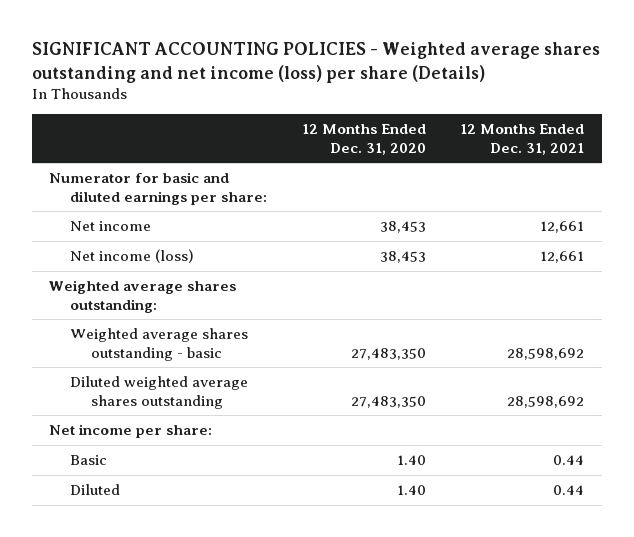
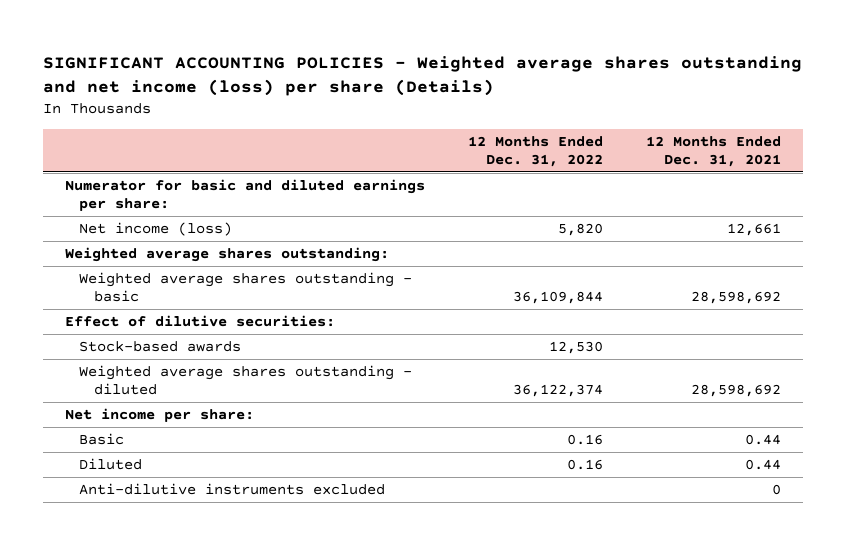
- | 12 Months Ended Dec. 31, 2020 | 12 Months Ended Dec. 31, 2021
+ | 12 Months Ended Dec. 31, 2022 | 12 Months Ended Dec. 31, 2021
- Net income | 38,453 | 12,661
- Diluted weighted average shares outstanding | 27,483,350 | 28,598,692
+ Effect of dilutive securities:
+ Stock-based awards | 12,530 |
+ Weighted average shares outstanding - diluted | 36,122,374 | 28,598,692
+ Anti-dilutive instruments excluded | | 0

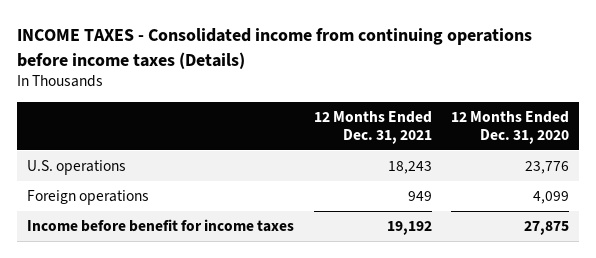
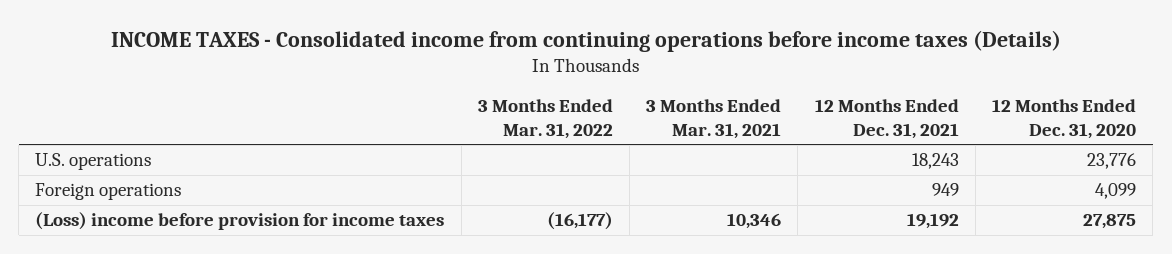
- | 12 Months Ended Dec. 31, 2021 | 12 Months Ended Dec. 31, 2020
+ | 3 Months Ended Mar. 31, 2022 | 3 Months Ended Mar. 31, 2021 | 12 Months Ended Dec. 31, 2021 | 12 Months Ended Dec. 31, 2020
- Income before benefit for income taxes | 19,192 | 27,875
+ (Loss) income before provision for income taxes | (16,177) | 10,346 | 19,192 | 27,875

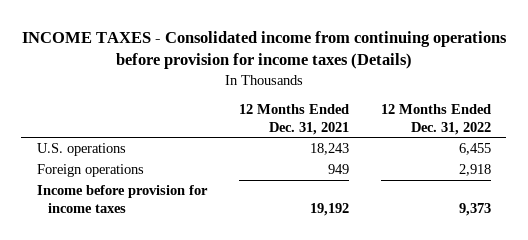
- INCOME TAXES - Consolidated income from continuing operations before income taxes (Details)
+ INCOME TAXES - Consolidated income from continuing operations before provision for income taxes (Details)
- | 3 Months Ended Mar. 31, 2022 | 3 Months Ended Mar. 31, 2021 | 12 Months Ended Dec. 31, 2021 | 12 Months Ended Dec. 31, 2020
+ | 12 Months Ended Dec. 31, 2021 | 12 Months Ended Dec. 31, 2022
- (Loss) income before provision for income taxes | (16,177) | 10,346 | 19,192 | 27,875
+ Income before provision for income taxes | 19,192 | 9,373

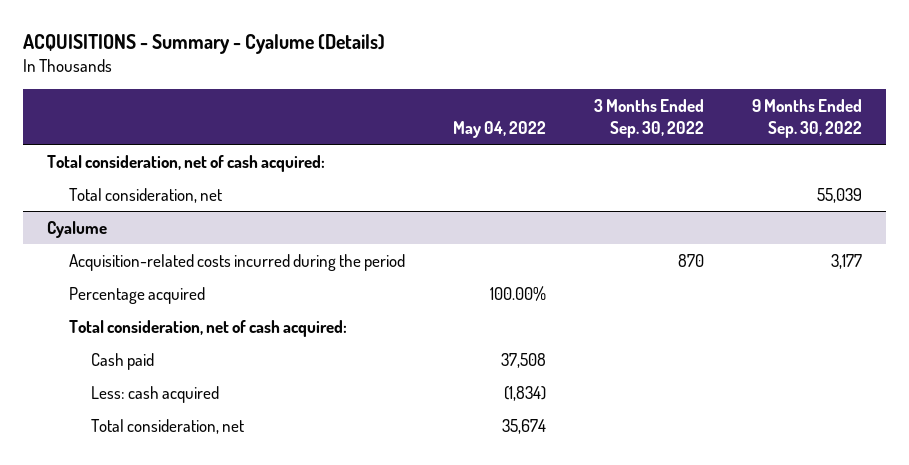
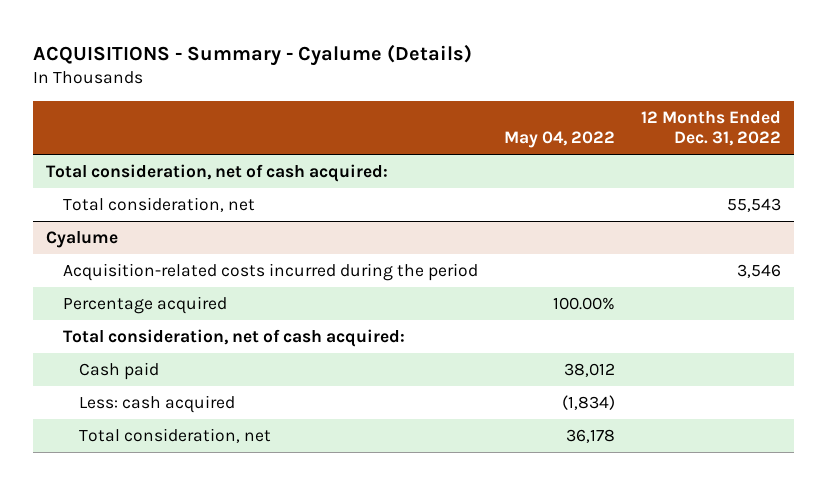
- | May 04, 2022 | 3 Months Ended Sep. 30, 2022 | 9 Months Ended Sep. 30, 2022
+ | May 04, 2022 | 12 Months Ended Dec. 31, 2022
@ Cyalume
- Cash paid | 37,508 | |
+ Cash paid | 38,012 |
- Total consideration, net | 35,674 | |
+ Total consideration, net | 36,178 |

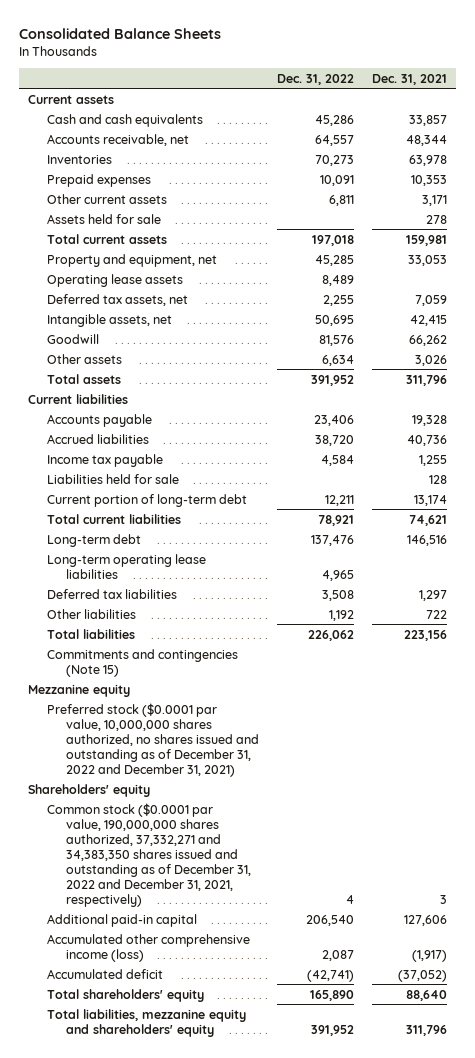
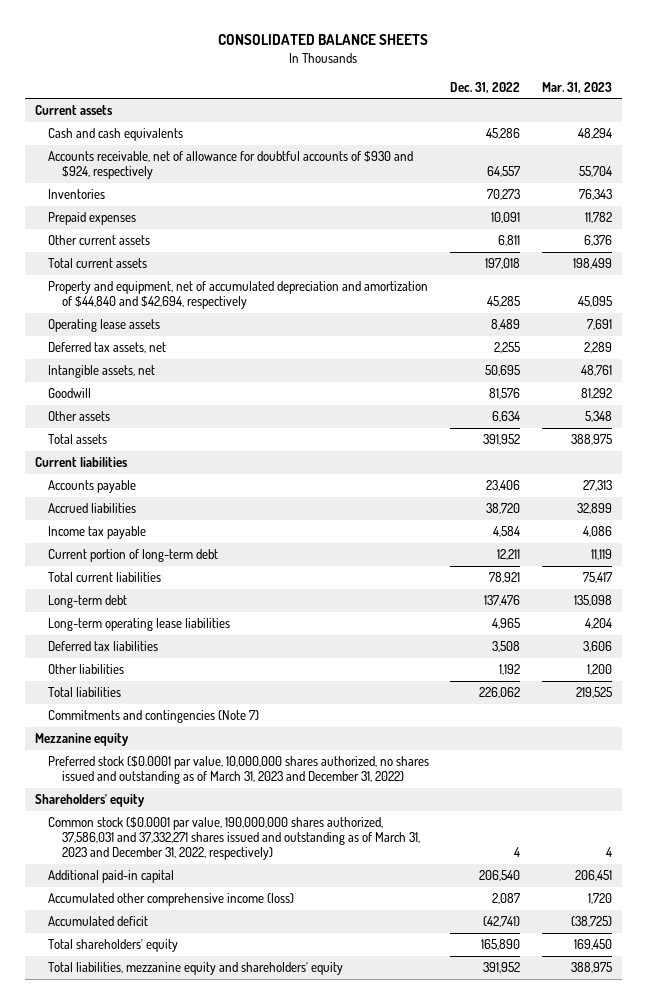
- Consolidated Balance Sheets
+ CONSOLIDATED BALANCE SHEETS
- | Dec. 31, 2022 | Dec. 31, 2021
+ | Dec. 31, 2022 | Mar. 31, 2023
- Accounts receivable, net | 64,557 | 48,344
+ Accounts receivable, net of allowance for doubtful accounts of $930 and $924, respectively | 64,557 | 55,704
- Assets held for sale | | 278
- Property and equipment, net | 45,285 | 33,053
+ Property and equipment, net of accumulated depreciation and amortization of $44,840 and $42,694, respectively | 45,285 | 45,095
- Liabilities held for sale | | 128
- Commitments and contingencies (Note 15)
+ Commitments and contingencies (Note 7)
- Preferred stock ($0.0001 par value, 10,000,000 shares authorized, no shares issued and outstanding as of December 31, 2022 and December 31, 2021)
+ Preferred stock ($0.0001 par value, 10,000,000 shares authorized, no shares issued and outstanding as of March 31, 2023 and December 31, 2022)
- Common stock ($0.0001 par value, 190,000,000 shares authorized, 37,332,271 and 34,383,350 shares issued and outstanding as of December 31, 2022 and December 31, 2021, respectively) | 4 | 3
+ Common stock ($0.0001 par value, 190,000,000 shares authorized, 37,586,031 and 37,332,271 shares issued and outstanding as of March 31, 2023 and December 31, 2022, respectively) | 4 | 4

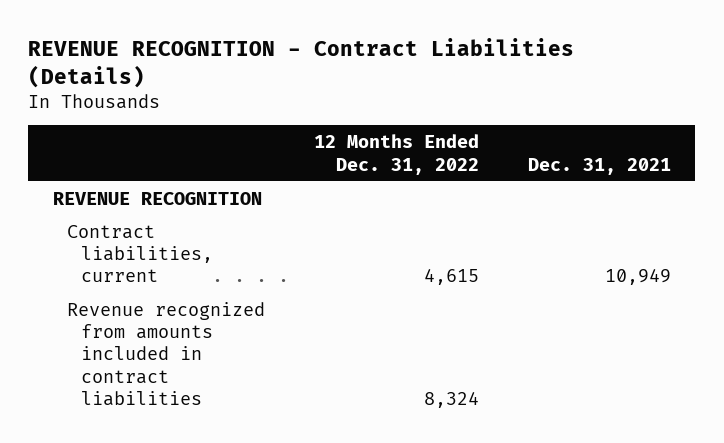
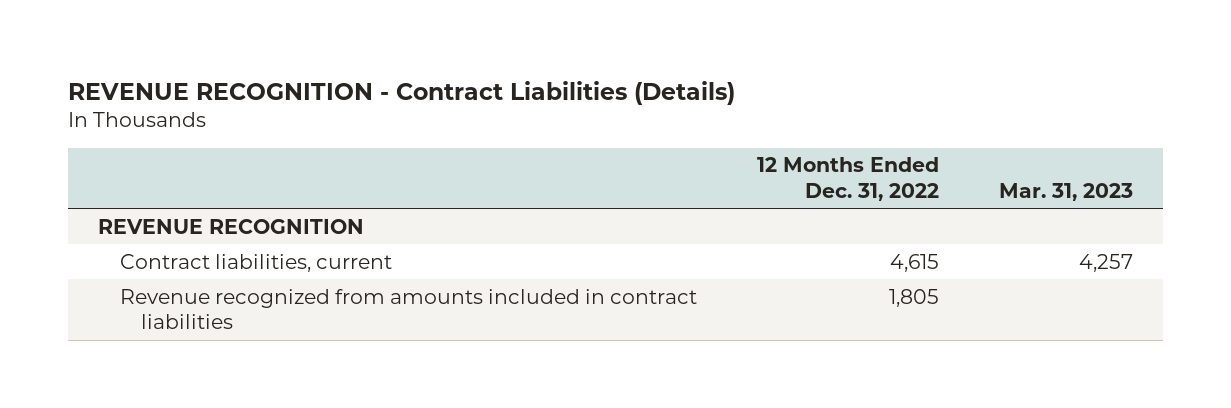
- | 12 Months Ended Dec. 31, 2022 | Dec. 31, 2021
+ | 12 Months Ended Dec. 31, 2022 | Mar. 31, 2023
- Revenue recognized from amounts included in contract liabilities | 8,324 |
+ Revenue recognized from amounts included in contract liabilities | 1,805 |

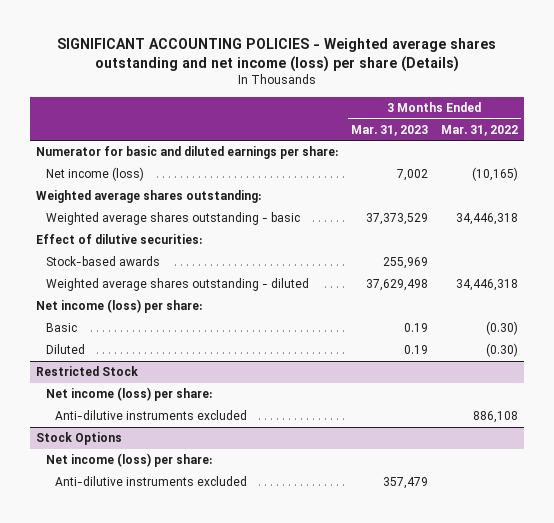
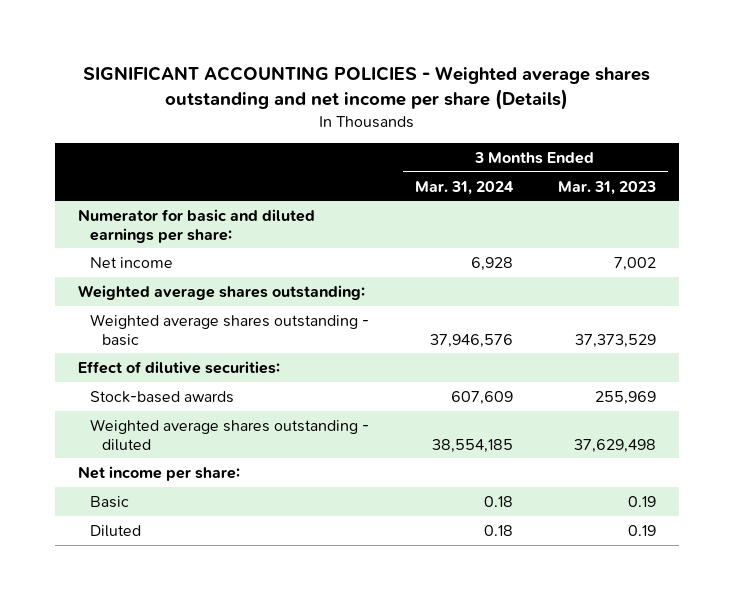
- SIGNIFICANT ACCOUNTING POLICIES - Weighted average shares outstanding and net income (loss) per share (Details)
+ SIGNIFICANT ACCOUNTING POLICIES - Weighted average shares outstanding and net income per share (Details)
- | 3 Months Ended Mar. 31, 2023 | 3 Months Ended Mar. 31, 2022
+ | 3 Months Ended Mar. 31, 2024 | 3 Months Ended Mar. 31, 2023
- Net income (loss) | 7,002 | (10,165)
+ Net income | 6,928 | 7,002
- Net income (loss) per share:
+ Net income per share:
- Restricted Stock
- Net income (loss) per share:
- Anti-dilutive instruments excluded | | 886,108
- Stock Options
- Net income (loss) per share:
- Anti-dilutive instruments excluded | 357,479 |

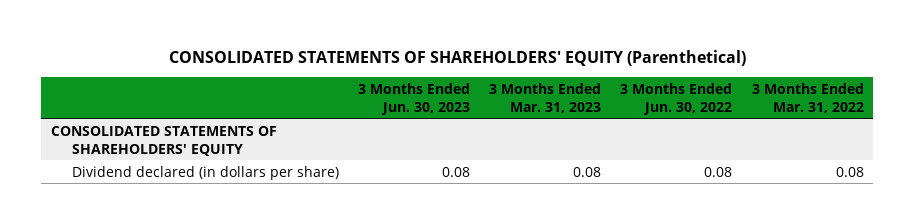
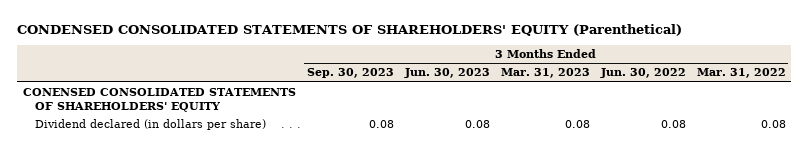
- CONSOLIDATED STATEMENTS OF SHAREHOLDERS' EQUITY (Parenthetical)
+ CONDENSED CONSOLIDATED STATEMENTS OF SHAREHOLDERS' EQUITY (Parenthetical)
- | 3 Months Ended Jun. 30, 2023 | 3 Months Ended Mar. 31, 2023 | 3 Months Ended Jun. 30, 2022 | 3 Months Ended Mar. 31, 2022
+ | 3 Months Ended Sep. 30, 2023 | 3 Months Ended Jun. 30, 2023 | 3 Months Ended Mar. 31, 2023 | 3 Months Ended Jun. 30, 2022 | 3 Months Ended Mar. 31, 2022
- CONSOLIDATED STATEMENTS OF SHAREHOLDERS' EQUITY
+ CONENSED CONSOLIDATED STATEMENTS OF SHAREHOLDERS' EQUITY

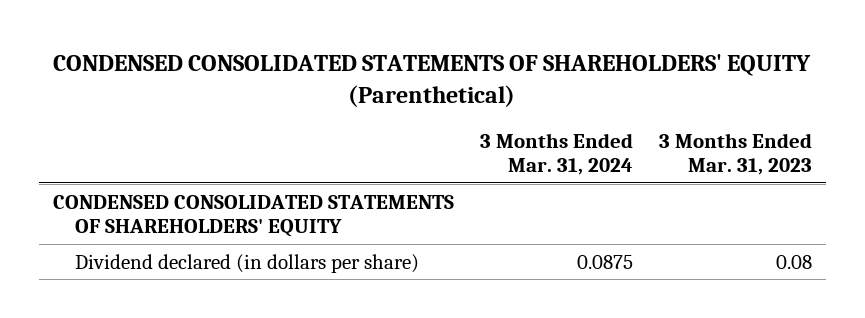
- | 3 Months Ended Sep. 30, 2023 | 3 Months Ended Jun. 30, 2023 | 3 Months Ended Mar. 31, 2023 | 3 Months Ended Jun. 30, 2022 | 3 Months Ended Mar. 31, 2022
+ | 3 Months Ended Mar. 31, 2024 | 3 Months Ended Mar. 31, 2023
- CONENSED CONSOLIDATED STATEMENTS OF SHAREHOLDERS' EQUITY
+ CONDENSED CONSOLIDATED STATEMENTS OF SHAREHOLDERS' EQUITY

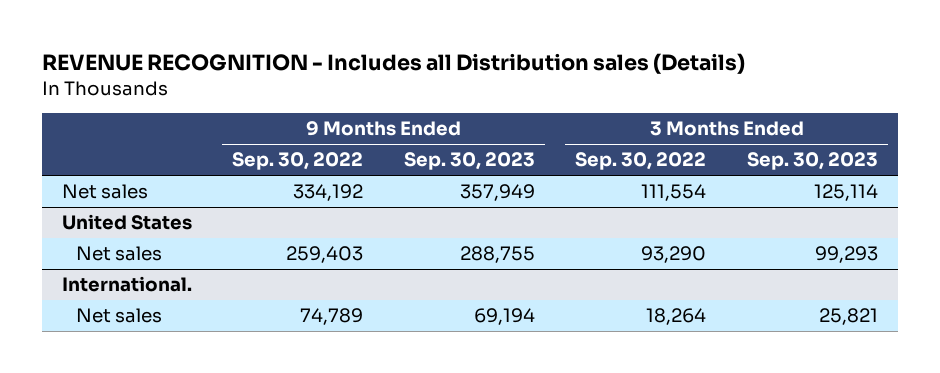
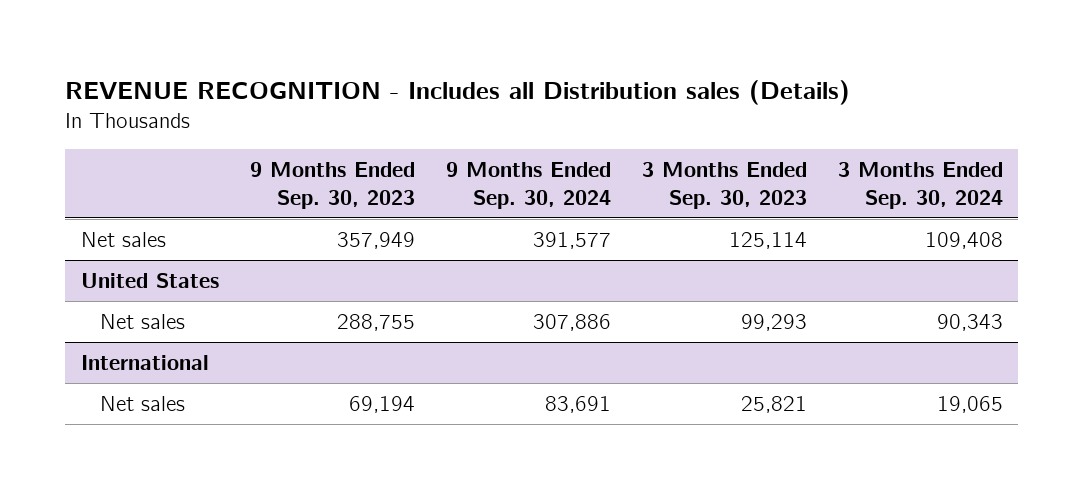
- | 9 Months Ended Sep. 30, 2022 | 9 Months Ended Sep. 30, 2023 | 3 Months Ended Sep. 30, 2022 | 3 Months Ended Sep. 30, 2023
+ | 9 Months Ended Sep. 30, 2023 | 9 Months Ended Sep. 30, 2024 | 3 Months Ended Sep. 30, 2023 | 3 Months Ended Sep. 30, 2024
- International.
+ International

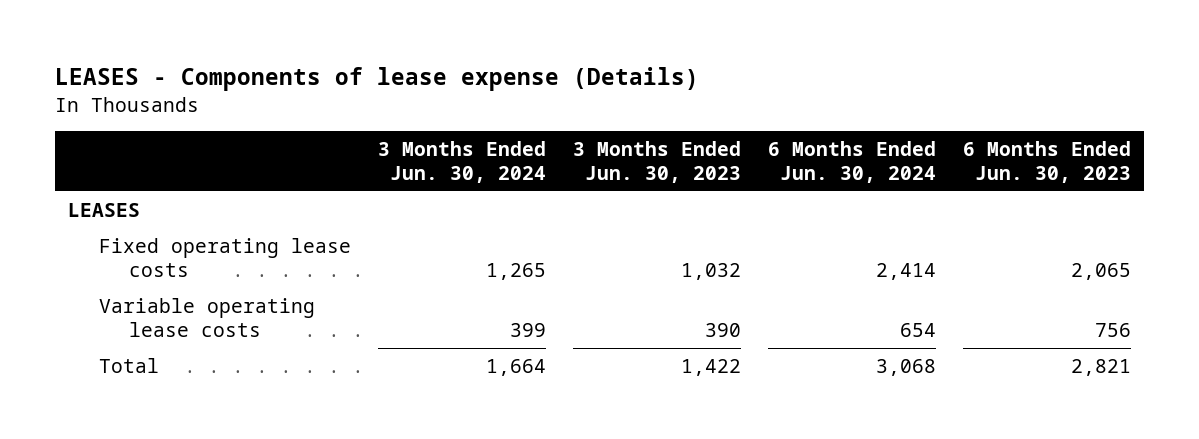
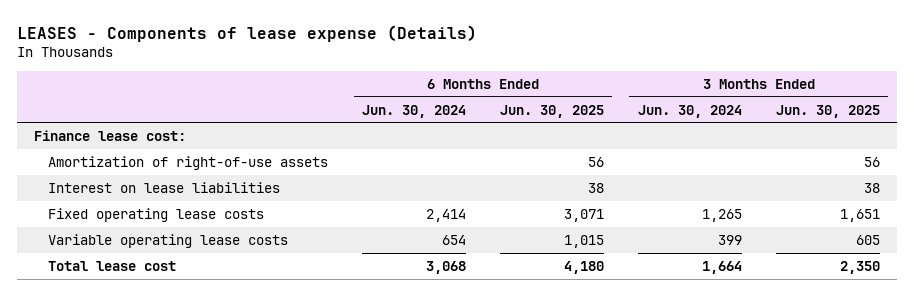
- | 3 Months Ended Jun. 30, 2024 | 3 Months Ended Jun. 30, 2023 | 6 Months Ended Jun. 30, 2024 | 6 Months Ended Jun. 30, 2023
+ | 6 Months Ended Jun. 30, 2024 | 6 Months Ended Jun. 30, 2025 | 3 Months Ended Jun. 30, 2024 | 3 Months Ended Jun. 30, 2025
- LEASES
+ Finance lease cost:
+ Amortization of right-of-use assets | | 56 | | 56
+ Interest on lease liabilities | | 38 | | 38
- Total | 1,664 | 1,422 | 3,068 | 2,821
+ Total lease cost | 3,068 | 4,180 | 1,664 | 2,350

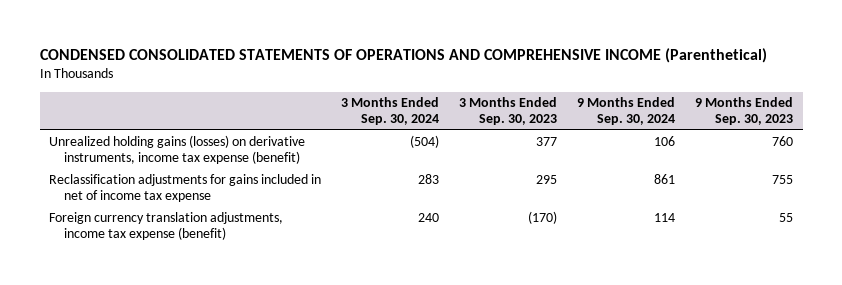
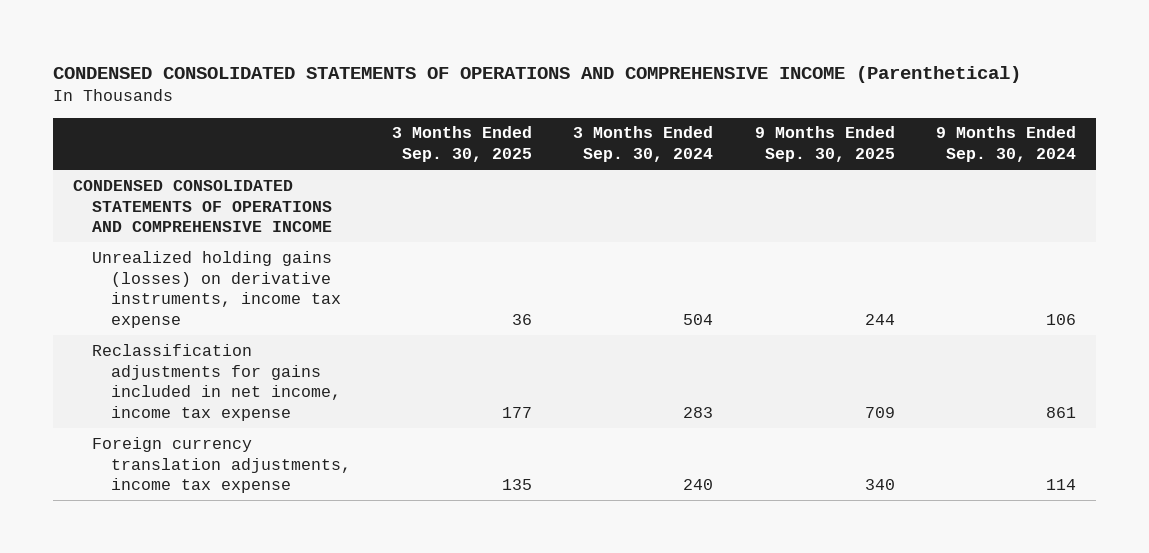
- | 3 Months Ended Sep. 30, 2024 | 3 Months Ended Sep. 30, 2023 | 9 Months Ended Sep. 30, 2024 | 9 Months Ended Sep. 30, 2023
+ | 3 Months Ended Sep. 30, 2025 | 3 Months Ended Sep. 30, 2024 | 9 Months Ended Sep. 30, 2025 | 9 Months Ended Sep. 30, 2024
- Unrealized holding gains (losses) on derivative instruments, income tax expense (benefit) | (504) | 377 | 106 | 760
- Reclassification adjustments for gains included in net of income tax expense | 283 | 295 | 861 | 755
- Foreign currency translation adjustments, income tax expense (benefit) | 240 | (170) | 114 | 55
+ CONDENSED CONSOLIDATED STATEMENTS OF OPERATIONS AND COMPREHENSIVE INCOME
+ Unrealized holding gains (losses) on derivative instruments, income tax expense | 36 | 504 | 244 | 106
+ Reclassification adjustments for gains included in net income, income tax expense | 177 | 283 | 709 | 861
+ Foreign currency translation adjustments, income tax expense | 135 | 240 | 340 | 114

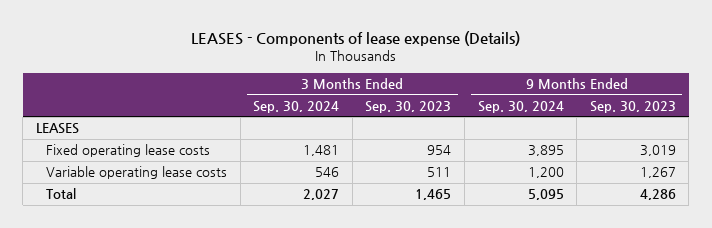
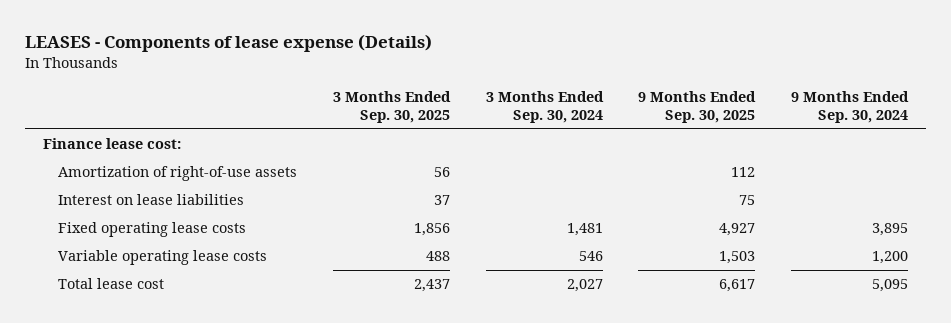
- | 3 Months Ended Sep. 30, 2024 | 3 Months Ended Sep. 30, 2023 | 9 Months Ended Sep. 30, 2024 | 9 Months Ended Sep. 30, 2023
+ | 3 Months Ended Sep. 30, 2025 | 3 Months Ended Sep. 30, 2024 | 9 Months Ended Sep. 30, 2025 | 9 Months Ended Sep. 30, 2024
- LEASES
+ Finance lease cost:
+ Amortization of right-of-use assets | 56 | | 112 |
+ Interest on lease liabilities | 37 | | 75 |
- Total | 2,027 | 1,465 | 5,095 | 4,286
+ Total lease cost | 2,437 | 2,027 | 6,617 | 5,095

